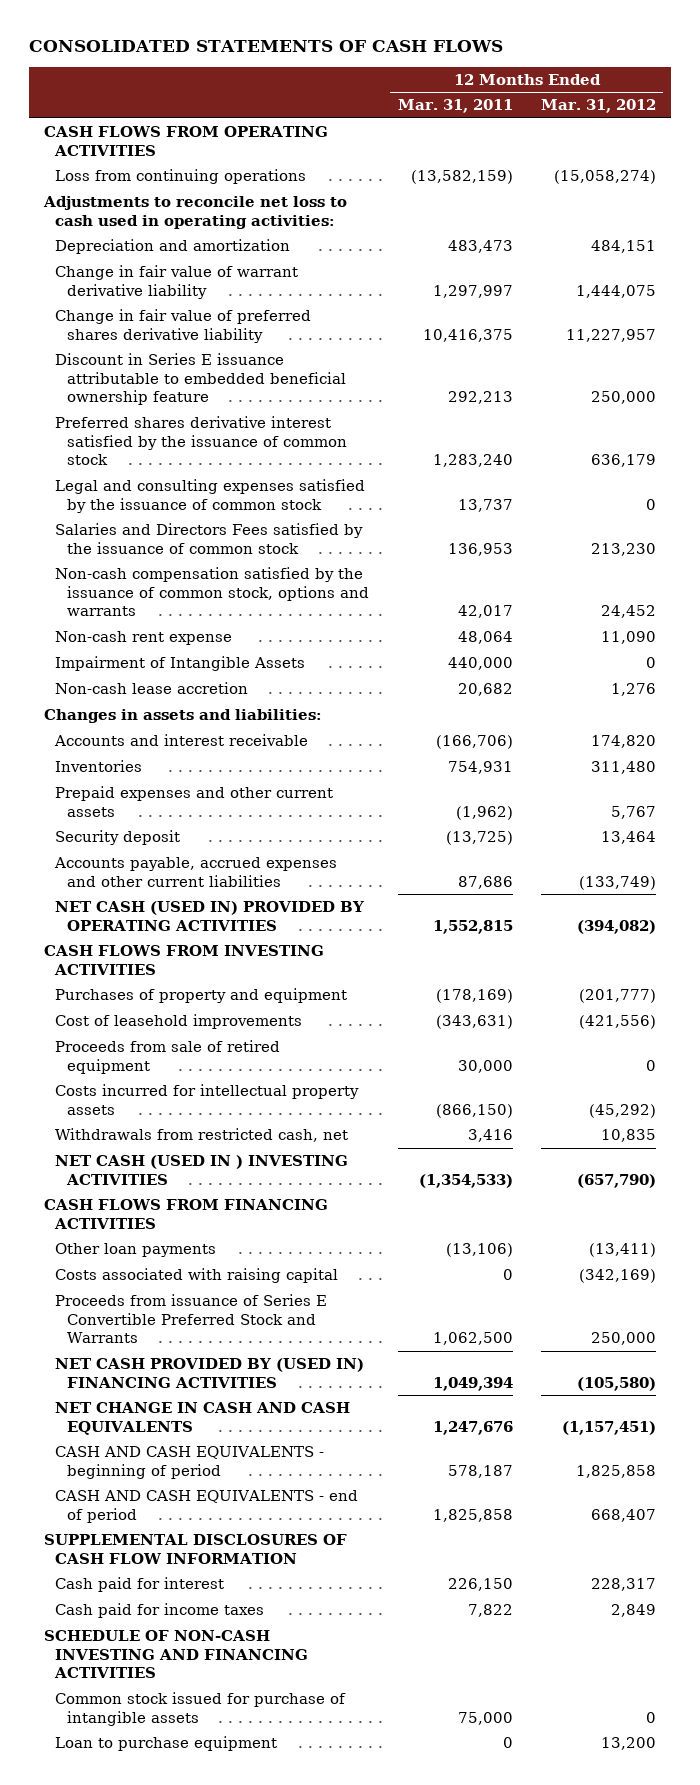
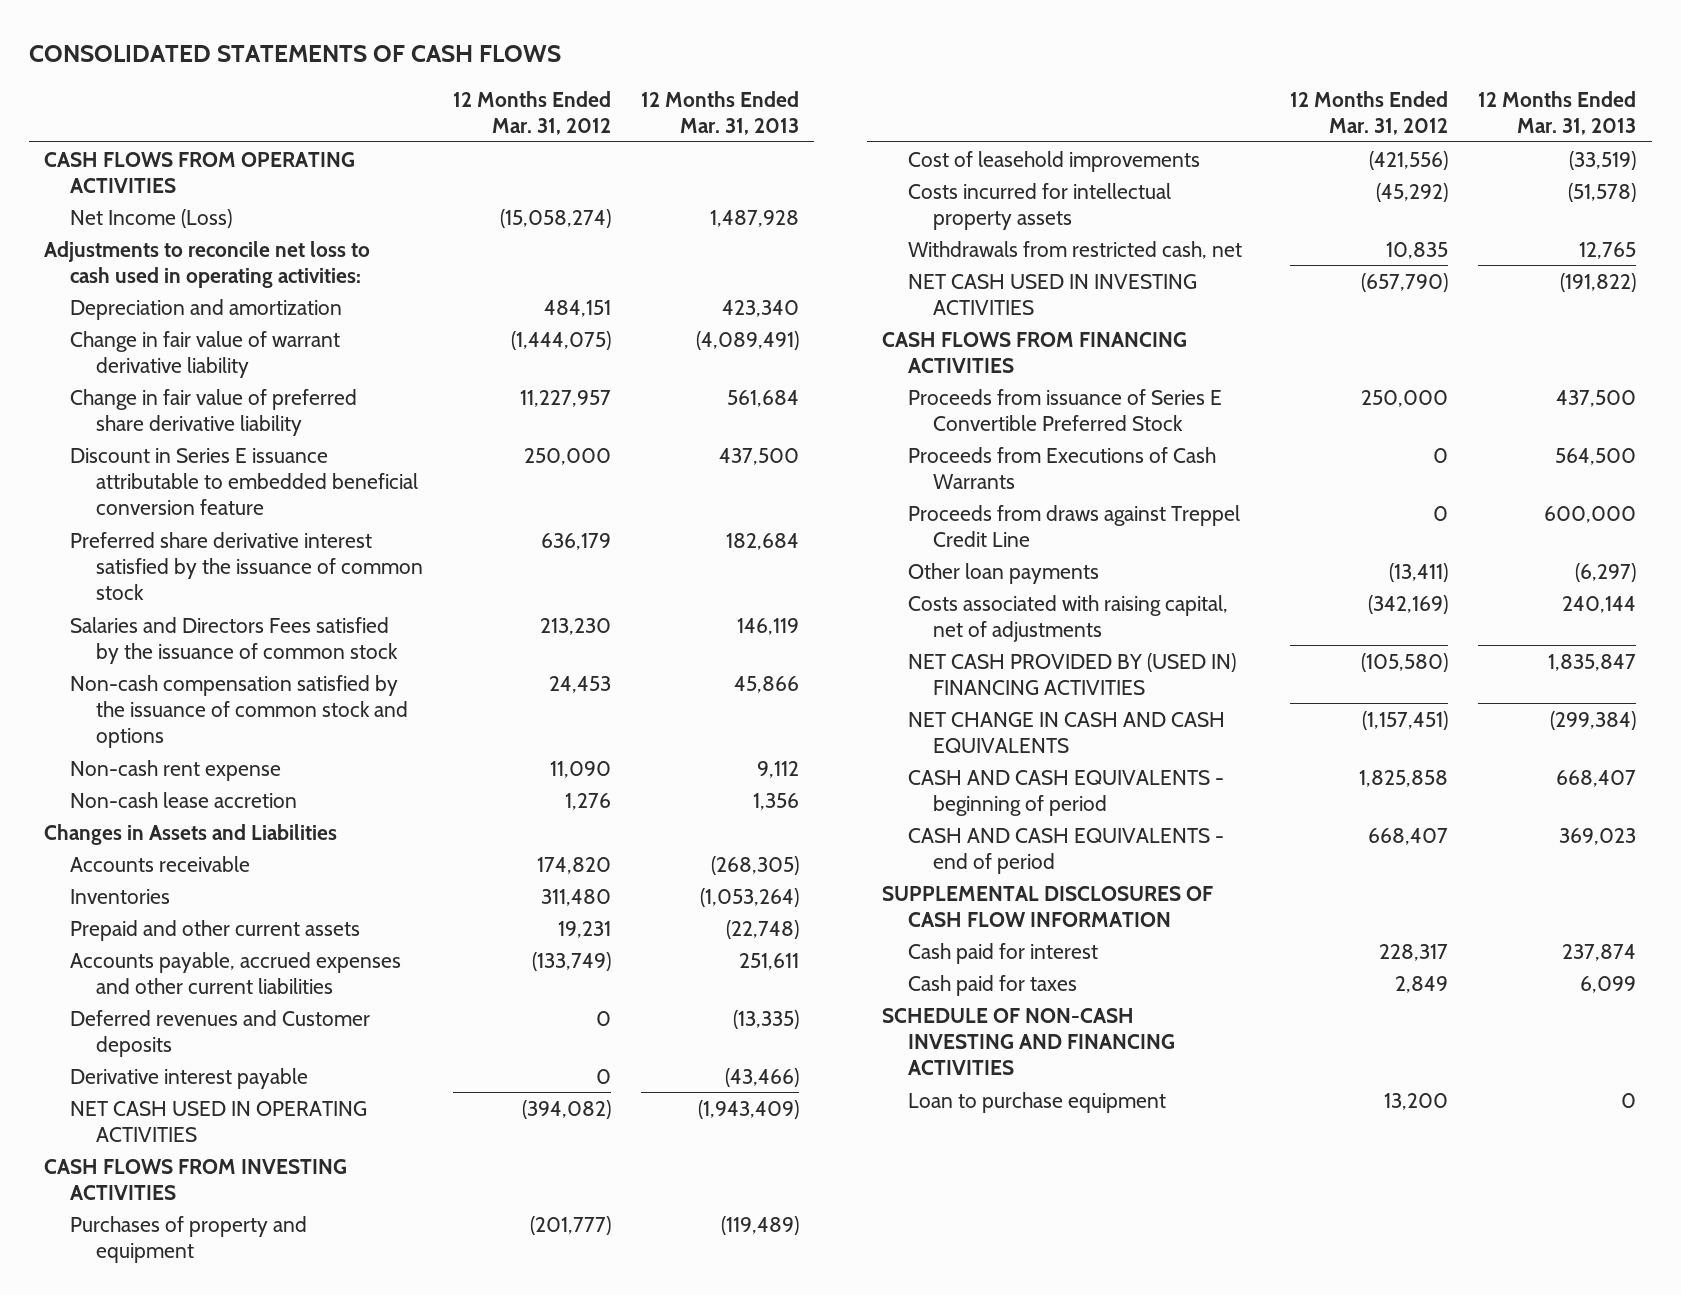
- | 12 Months Ended Mar. 31, 2011 | 12 Months Ended Mar. 31, 2012
+ | 12 Months Ended Mar. 31, 2012 | 12 Months Ended Mar. 31, 2013
- Loss from continuing operations | (13,582,159) | (15,058,274)
+ Net Income (Loss) | (15,058,274) | 1,487,928
- Change in fair value of warrant derivative liability | 1,297,997 | 1,444,075
- Change in fair value of preferred shares derivative liability | 10,416,375 | 11,227,957
- Discount in Series E issuance attributable to embedded beneficial ownership feature | 292,213 | 250,000
- Preferred shares derivative interest satisfied by the issuance of common stock | 1,283,240 | 636,179
- Legal and consulting expenses satisfied by the issuance of common stock | 13,737 | 0
+ Change in fair value of warrant derivative liability | (1,444,075) | (4,089,491)
+ Change in fair value of preferred share derivative liability | 11,227,957 | 561,684
+ Discount in Series E issuance attributable to embedded beneficial conversion feature | 250,000 | 437,500
+ Preferred share derivative interest satisfied by the issuance of common stock | 636,179 | 182,684
- Non-cash compensation satisfied by the issuance of common stock, options and warrants | 42,017 | 24,452
+ Non-cash compensation satisfied by the issuance of common stock and options | 24,453 | 45,866
- Impairment of Intangible Assets | 440,000 | 0
- Changes in assets and liabilities:
- Accounts and interest receivable | (166,706) | 174,820
+ Changes in Assets and Liabilities
+ Accounts receivable | 174,820 | (268,305)
- Prepaid expenses and other current assets | (1,962) | 5,767
- Security deposit | (13,725) | 13,464
+ Prepaid and other current assets | 19,231 | (22,748)
- NET CASH (USED IN) PROVIDED BY OPERATING ACTIVITIES | 1,552,815 | (394,082)
+ Deferred revenues and Customer deposits | 0 | (13,335)
+ Derivative interest payable | 0 | (43,466)
+ NET CASH USED IN OPERATING ACTIVITIES | (394,082) | (1,943,409)
- Proceeds from sale of retired equipment | 30,000 | 0
- NET CASH (USED IN ) INVESTING ACTIVITIES | (1,354,533) | (657,790)
+ NET CASH USED IN INVESTING ACTIVITIES | (657,790) | (191,822)
+ Proceeds from issuance of Series E Convertible Preferred Stock | 250,000 | 437,500
+ Proceeds from Executions of Cash Warrants | 0 | 564,500
+ Proceeds from draws against Treppel Credit Line | 0 | 600,000
- Costs associated with raising capital | 0 | (342,169)
- Proceeds from issuance of Series E Convertible Preferred Stock and Warrants | 1,062,500 | 250,000
+ Costs associated with raising capital, net of adjustments | (342,169) | 240,144
- Cash paid for income taxes | 7,822 | 2,849
+ Cash paid for taxes | 2,849 | 6,099
- Common stock issued for purchase of intangible assets | 75,000 | 0

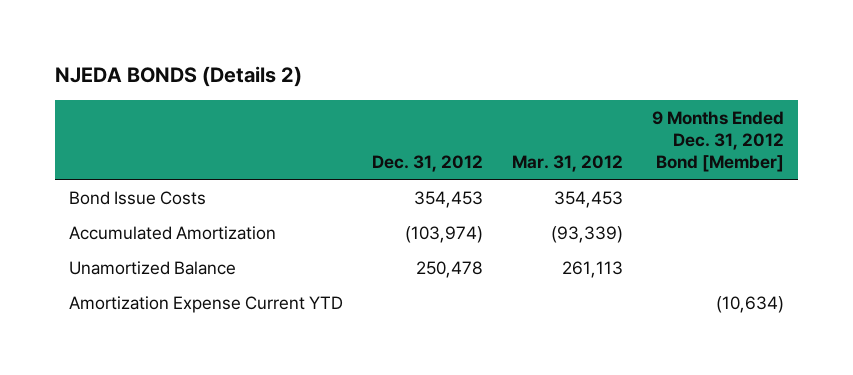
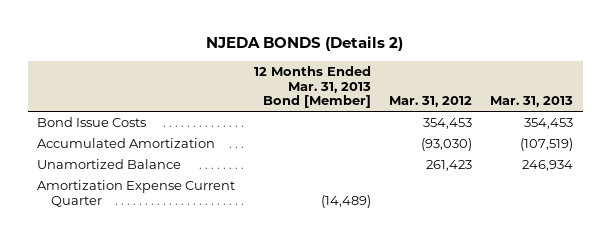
- | Dec. 31, 2012 | Mar. 31, 2012 | 9 Months Ended Dec. 31, 2012 Bond [Member]
+ | 12 Months Ended Mar. 31, 2013 Bond [Member] | Mar. 31, 2012 | Mar. 31, 2013
- Accumulated Amortization | (103,974) | (93,339) |
- Unamortized Balance | 250,478 | 261,113 |
- Amortization Expense Current YTD | | | (10,634)
+ Accumulated Amortization | | (93,030) | (107,519)
+ Unamortized Balance | | 261,423 | 246,934
+ Amortization Expense Current Quarter | (14,489) | |

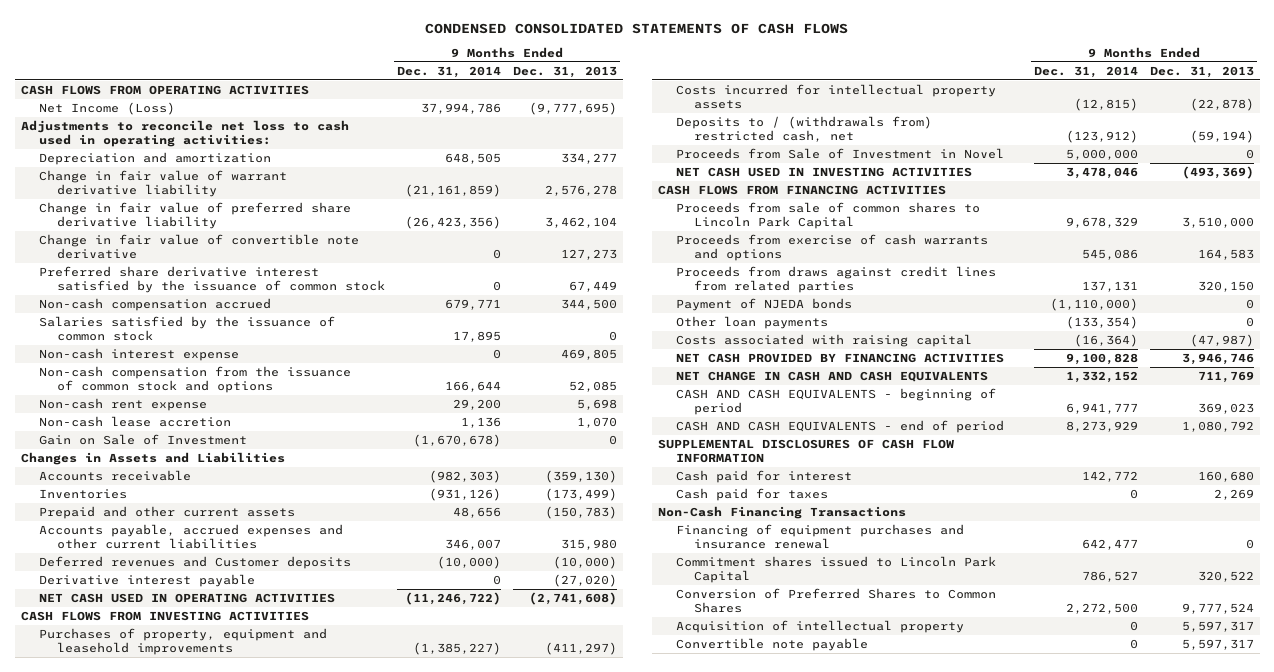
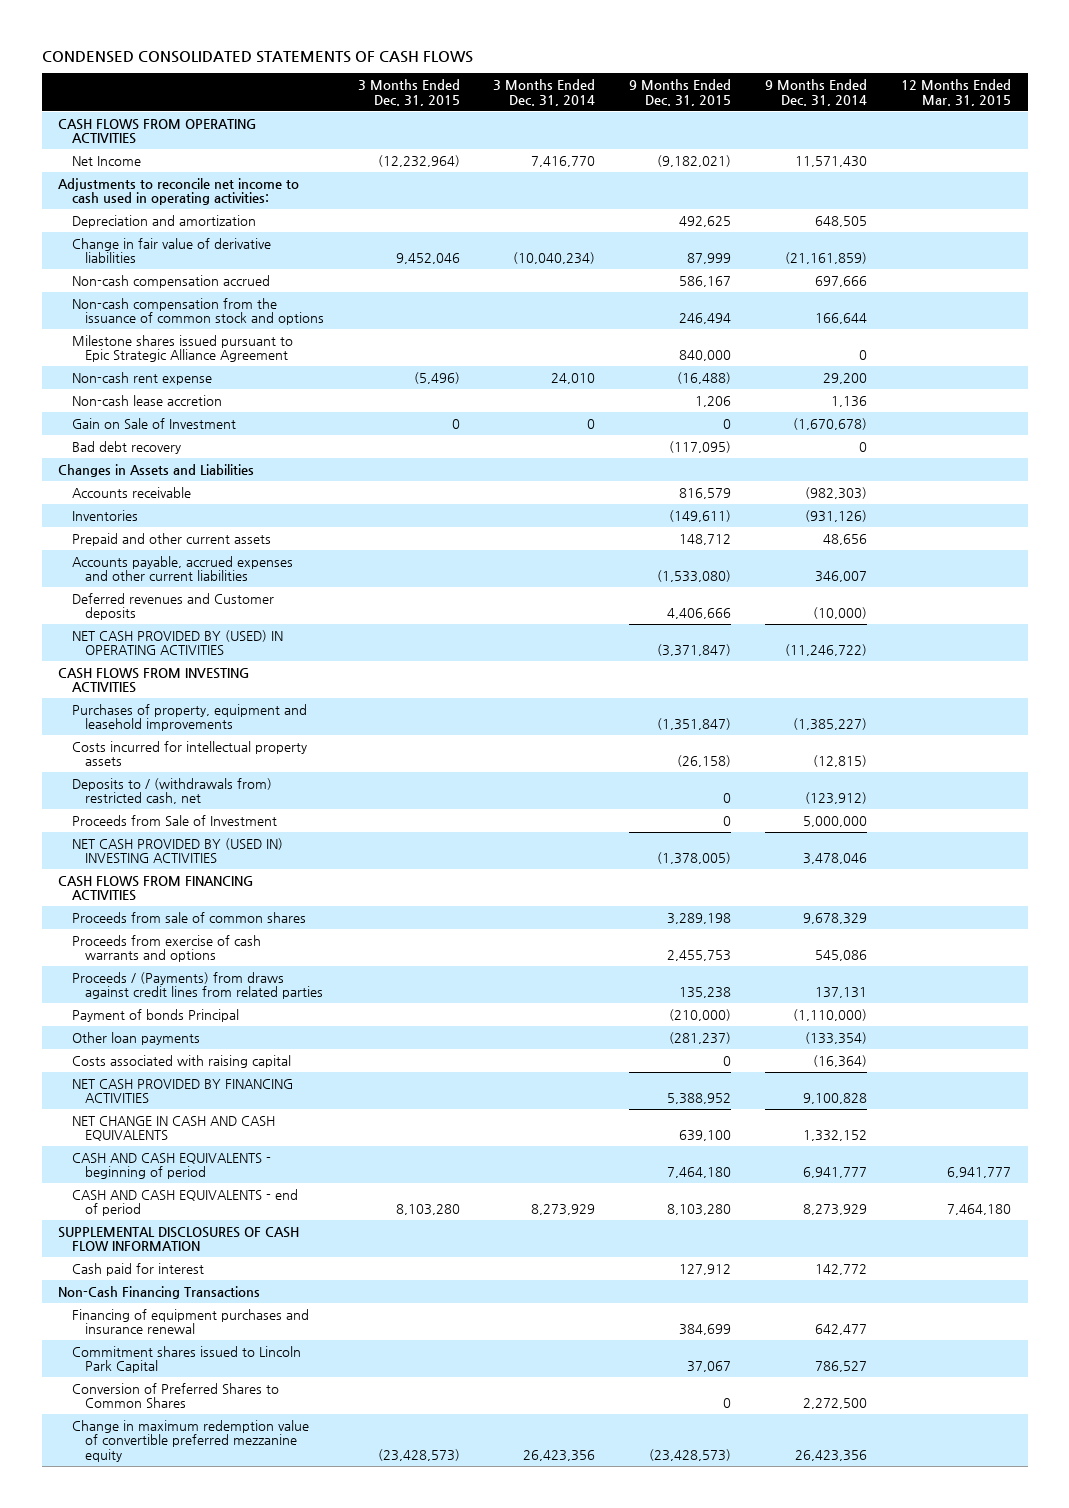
- | 9 Months Ended Dec. 31, 2014 | 9 Months Ended Dec. 31, 2013
+ | 3 Months Ended Dec. 31, 2015 | 3 Months Ended Dec. 31, 2014 | 9 Months Ended Dec. 31, 2015 | 9 Months Ended Dec. 31, 2014 | 12 Months Ended Mar. 31, 2015
- Net Income (Loss) | 37,994,786 | (9,777,695)
- Adjustments to reconcile net loss to cash used in operating activities:
+ Net Income | (12,232,964) | 7,416,770 | (9,182,021) | 11,571,430 |
+ Adjustments to reconcile net income to cash used in operating activities:
- Change in fair value of warrant derivative liability | (21,161,859) | 2,576,278
- Change in fair value of preferred share derivative liability | (26,423,356) | 3,462,104
- Change in fair value of convertible note derivative | 0 | 127,273
- Preferred share derivative interest satisfied by the issuance of common stock | 0 | 67,449
- Non-cash compensation accrued | 679,771 | 344,500
- Salaries satisfied by the issuance of common stock | 17,895 | 0
- Non-cash interest expense | 0 | 469,805
+ Change in fair value of derivative liabilities | 9,452,046 | (10,040,234) | 87,999 | (21,161,859) |
+ Non-cash compensation accrued | | | 586,167 | 697,666 |
+ Milestone shares issued pursuant to Epic Strategic Alliance Agreement | | | 840,000 | 0 |
+ Bad debt recovery | | | (117,095) | 0 |
- Derivative interest payable | 0 | (27,020)
- NET CASH USED IN OPERATING ACTIVITIES | (11,246,722) | (2,741,608)
+ NET CASH PROVIDED BY (USED) IN OPERATING ACTIVITIES | | | (3,371,847) | (11,246,722) |
- Proceeds from Sale of Investment in Novel | 5,000,000 | 0
- NET CASH USED IN INVESTING ACTIVITIES | 3,478,046 | (493,369)
+ Proceeds from Sale of Investment | | | 0 | 5,000,000 |
+ NET CASH PROVIDED BY (USED IN) INVESTING ACTIVITIES | | | (1,378,005) | 3,478,046 |
- Proceeds from sale of common shares to Lincoln Park Capital | 9,678,329 | 3,510,000
+ Proceeds from sale of common shares | | | 3,289,198 | 9,678,329 |
- Proceeds from draws against credit lines from related parties | 137,131 | 320,150
- Payment of NJEDA bonds | (1,110,000) | 0
+ Proceeds / (Payments) from draws against credit lines from related parties | | | 135,238 | 137,131 |
+ Payment of bonds Principal | | | (210,000) | (1,110,000) |
- Cash paid for taxes | 0 | 2,269
- Acquisition of intellectual property | 0 | 5,597,317
- Convertible note payable | 0 | 5,597,317
+ Change in maximum redemption value of convertible preferred mezzanine equity | (23,428,573) | 26,423,356 | (23,428,573) | 26,423,356 |

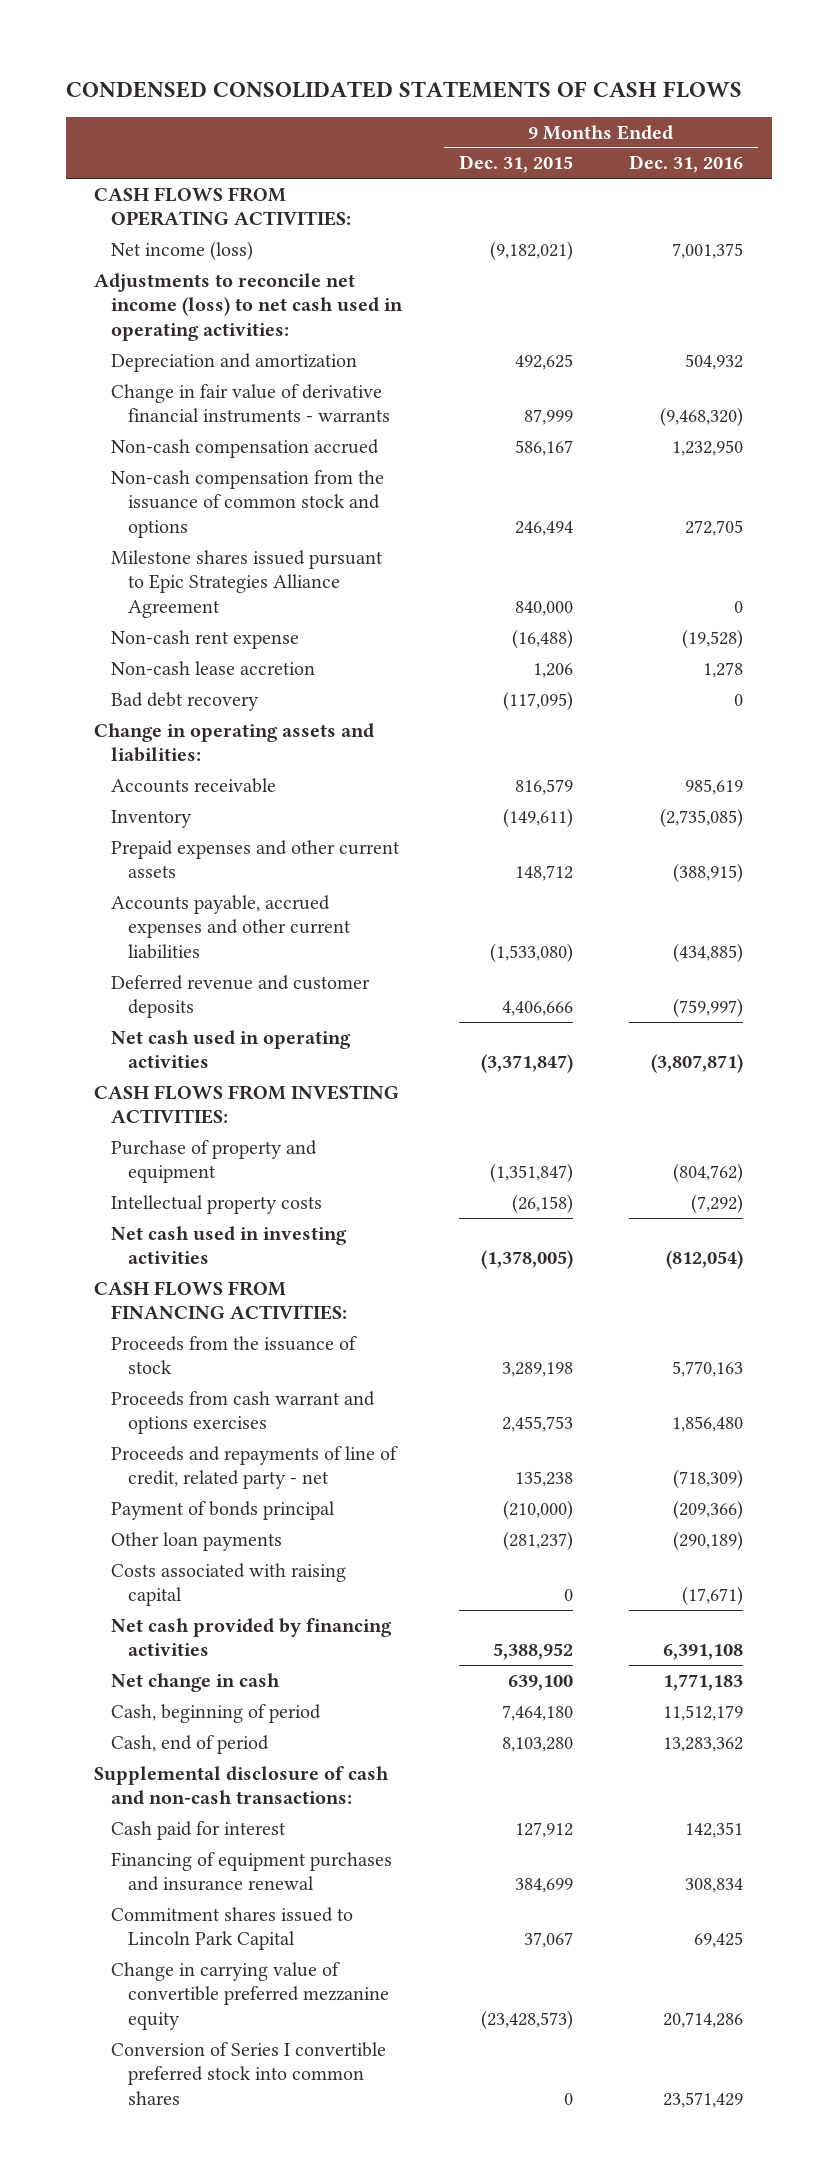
- | 3 Months Ended Dec. 31, 2015 | 3 Months Ended Dec. 31, 2014 | 9 Months Ended Dec. 31, 2015 | 9 Months Ended Dec. 31, 2014 | 12 Months Ended Mar. 31, 2015
+ | 9 Months Ended Dec. 31, 2015 | 9 Months Ended Dec. 31, 2016
- CASH FLOWS FROM OPERATING ACTIVITIES
- Net Income | (12,232,964) | 7,416,770 | (9,182,021) | 11,571,430 |
- Adjustments to reconcile net income to cash used in operating activities:
+ CASH FLOWS FROM OPERATING ACTIVITIES:
+ Net income (loss) | (9,182,021) | 7,001,375
+ Adjustments to reconcile net income (loss) to net cash used in operating activities:
- Change in fair value of derivative liabilities | 9,452,046 | (10,040,234) | 87,999 | (21,161,859) |
+ Change in fair value of derivative financial instruments - warrants | 87,999 | (9,468,320)
- Milestone shares issued pursuant to Epic Strategic Alliance Agreement | | | 840,000 | 0 |
+ Milestone shares issued pursuant to Epic Strategies Alliance Agreement | 840,000 | 0
- Gain on Sale of Investment | 0 | 0 | 0 | (1,670,678) |
- Changes in Assets and Liabilities
+ Change in operating assets and liabilities:
- Inventories | | | (149,611) | (931,126) |
- Prepaid and other current assets | | | 148,712 | 48,656 |
+ Inventory | (149,611) | (2,735,085)
+ Prepaid expenses and other current assets | 148,712 | (388,915)
- Deferred revenues and Customer deposits | | | 4,406,666 | (10,000) |
- NET CASH PROVIDED BY (USED) IN OPERATING ACTIVITIES | | | (3,371,847) | (11,246,722) |
- CASH FLOWS FROM INVESTING ACTIVITIES
- Purchases of property, equipment and leasehold improvements | | | (1,351,847) | (1,385,227) |
- Costs incurred for intellectual property assets | | | (26,158) | (12,815) |
- Deposits to / (withdrawals from) restricted cash, net | | | 0 | (123,912) |
- Proceeds from Sale of Investment | | | 0 | 5,000,000 |
- NET CASH PROVIDED BY (USED IN) INVESTING ACTIVITIES | | | (1,378,005) | 3,478,046 |
- CASH FLOWS FROM FINANCING ACTIVITIES
- Proceeds from sale of common shares | | | 3,289,198 | 9,678,329 |
- Proceeds from exercise of cash warrants and options | | | 2,455,753 | 545,086 |
- Proceeds / (Payments) from draws against credit lines from related parties | | | 135,238 | 137,131 |
- Payment of bonds Principal | | | (210,000) | (1,110,000) |
+ Deferred revenue and customer deposits | 4,406,666 | (759,997)
+ Net cash used in operating activities | (3,371,847) | (3,807,871)
+ CASH FLOWS FROM INVESTING ACTIVITIES:
+ Purchase of property and equipment | (1,351,847) | (804,762)
+ Intellectual property costs | (26,158) | (7,292)
+ Net cash used in investing activities | (1,378,005) | (812,054)
+ CASH FLOWS FROM FINANCING ACTIVITIES:
+ Proceeds from the issuance of stock | 3,289,198 | 5,770,163
+ Proceeds from cash warrant and options exercises | 2,455,753 | 1,856,480
+ Proceeds and repayments of line of credit, related party - net | 135,238 | (718,309)
+ Payment of bonds principal | (210,000) | (209,366)
- NET CASH PROVIDED BY FINANCING ACTIVITIES | | | 5,388,952 | 9,100,828 |
- NET CHANGE IN CASH AND CASH EQUIVALENTS | | | 639,100 | 1,332,152 |
- CASH AND CASH EQUIVALENTS - beginning of period | | | 7,464,180 | 6,941,777 | 6,941,777
- CASH AND CASH EQUIVALENTS - end of period | 8,103,280 | 8,273,929 | 8,103,280 | 8,273,929 | 7,464,180
- SUPPLEMENTAL DISCLOSURES OF CASH FLOW INFORMATION
+ Net cash provided by financing activities | 5,388,952 | 6,391,108
+ Net change in cash | 639,100 | 1,771,183
+ Cash, beginning of period | 7,464,180 | 11,512,179
+ Cash, end of period | 8,103,280 | 13,283,362
+ Supplemental disclosure of cash and non-cash transactions:
- Non-Cash Financing Transactions
- Conversion of Preferred Shares to Common Shares | | | 0 | 2,272,500 |
- Change in maximum redemption value of convertible preferred mezzanine equity | (23,428,573) | 26,423,356 | (23,428,573) | 26,423,356 |
+ Change in carrying value of convertible preferred mezzanine equity | (23,428,573) | 20,714,286
+ Conversion of Series I convertible preferred stock into common shares | 0 | 23,571,429

